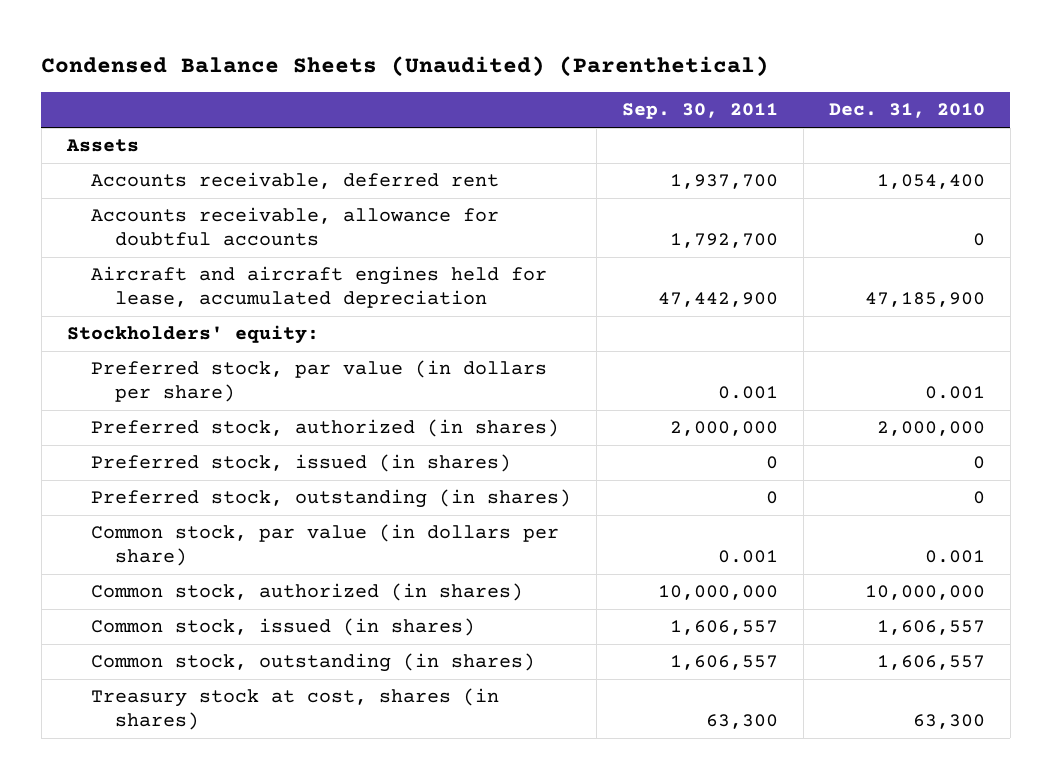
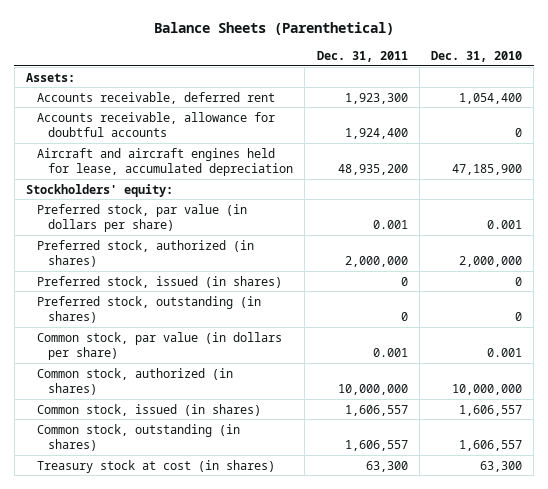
- Condensed Balance Sheets (Unaudited) (Parenthetical)
+ Balance Sheets (Parenthetical)
- | Sep. 30, 2011 | Dec. 31, 2010
+ | Dec. 31, 2011 | Dec. 31, 2010
- Assets
+ Assets:
- Treasury stock at cost, shares (in shares) | 63,300 | 63,300
+ Treasury stock at cost (in shares) | 63,300 | 63,300

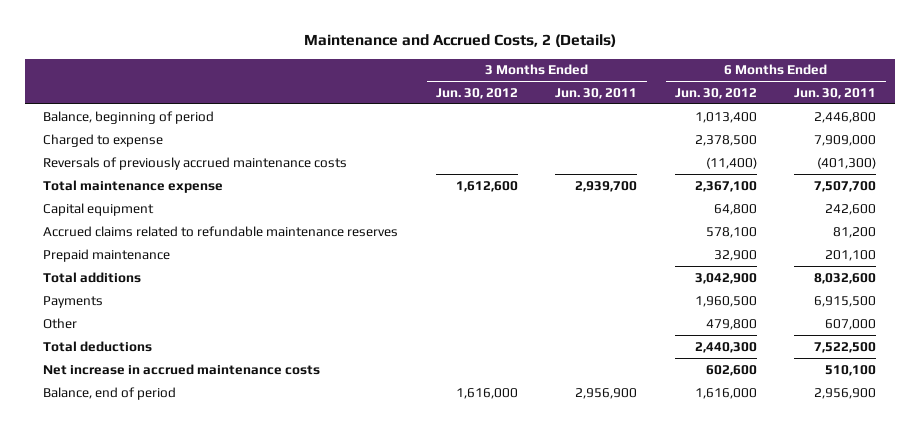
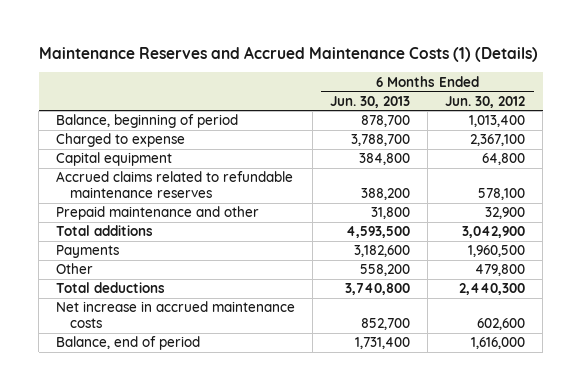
- Maintenance and Accrued Costs, 2 (Details)
+ Maintenance Reserves and Accrued Maintenance Costs (1) (Details)
- | 3 Months Ended Jun. 30, 2012 | 3 Months Ended Jun. 30, 2011 | 6 Months Ended Jun. 30, 2012 | 6 Months Ended Jun. 30, 2011
+ | 6 Months Ended Jun. 30, 2013 | 6 Months Ended Jun. 30, 2012
- Charged to expense | | | 2,378,500 | 7,909,000
- Reversals of previously accrued maintenance costs | | | (11,400) | (401,300)
- Total maintenance expense | 1,612,600 | 2,939,700 | 2,367,100 | 7,507,700
+ Charged to expense | 3,788,700 | 2,367,100
- Prepaid maintenance | | | 32,900 | 201,100
+ Prepaid maintenance and other | 31,800 | 32,900

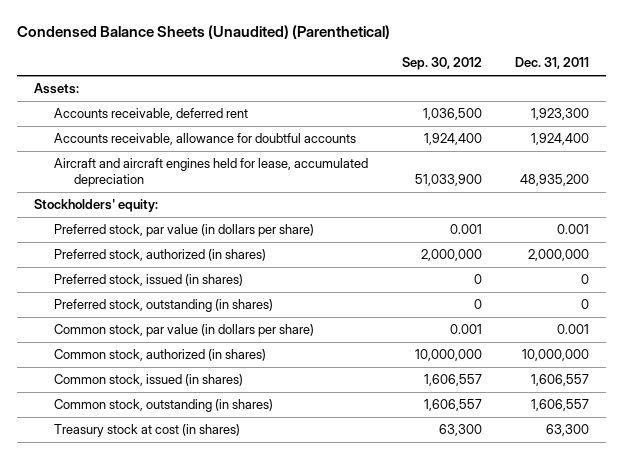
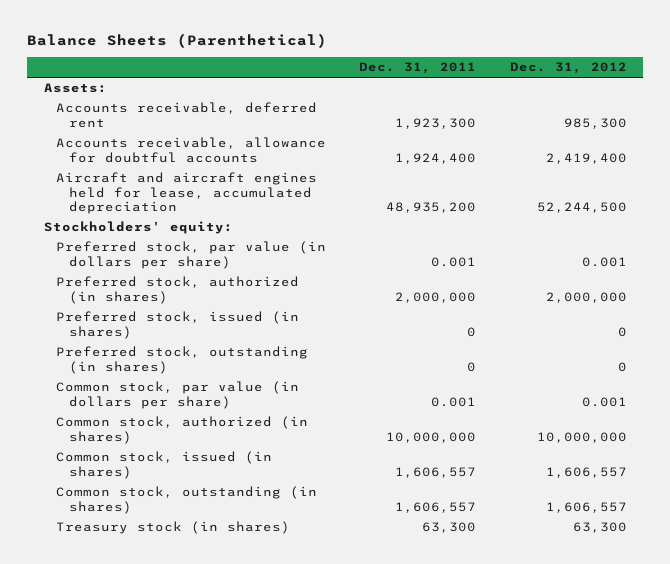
- Condensed Balance Sheets (Unaudited) (Parenthetical)
+ Balance Sheets (Parenthetical)
- | Sep. 30, 2012 | Dec. 31, 2011
+ | Dec. 31, 2011 | Dec. 31, 2012
- Treasury stock at cost (in shares) | 63,300 | 63,300
+ Treasury stock (in shares) | 63,300 | 63,300

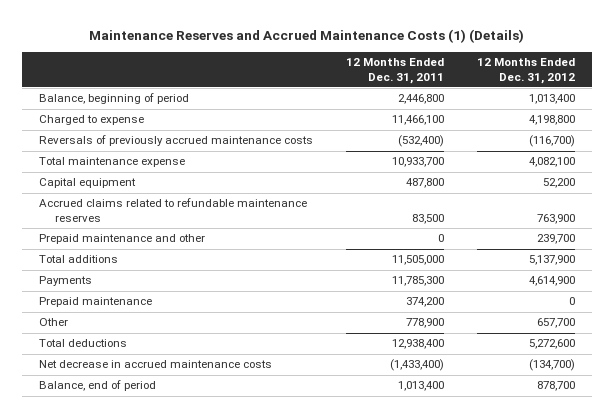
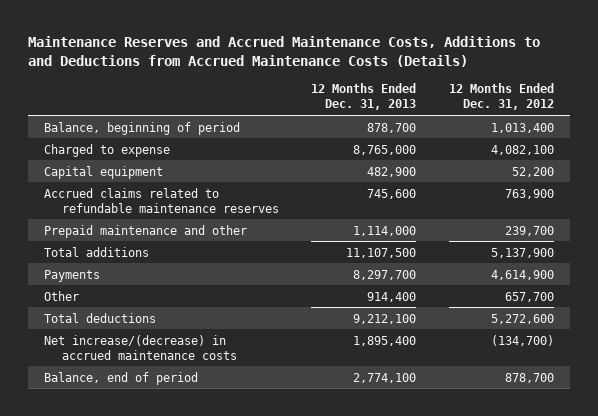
- Maintenance Reserves and Accrued Maintenance Costs (1) (Details)
+ Maintenance Reserves and Accrued Maintenance Costs, Additions to and Deductions from Accrued Maintenance Costs (Details)
- | 12 Months Ended Dec. 31, 2011 | 12 Months Ended Dec. 31, 2012
+ | 12 Months Ended Dec. 31, 2013 | 12 Months Ended Dec. 31, 2012
- Charged to expense | 11,466,100 | 4,198,800
- Reversals of previously accrued maintenance costs | (532,400) | (116,700)
- Total maintenance expense | 10,933,700 | 4,082,100
+ Charged to expense | 8,765,000 | 4,082,100
- Prepaid maintenance | 374,200 | 0
- Net decrease in accrued maintenance costs | (1,433,400) | (134,700)
+ Net increase/(decrease) in accrued maintenance costs | 1,895,400 | (134,700)

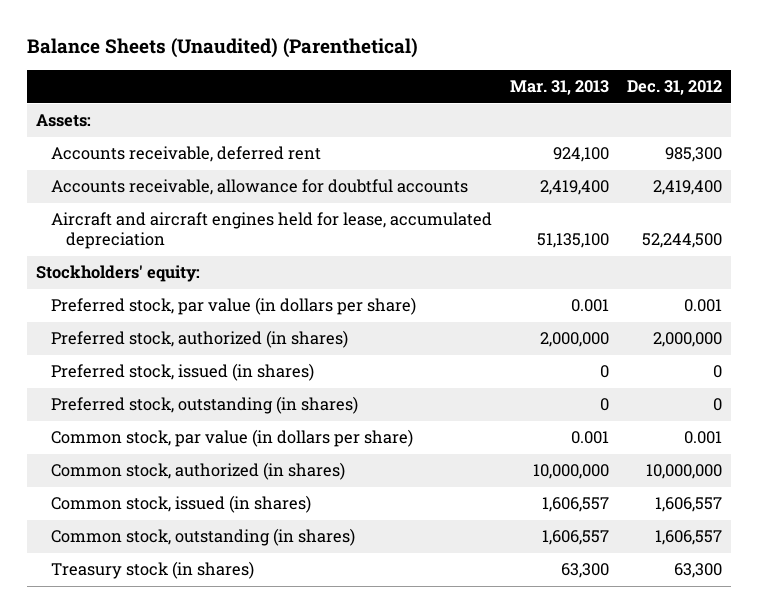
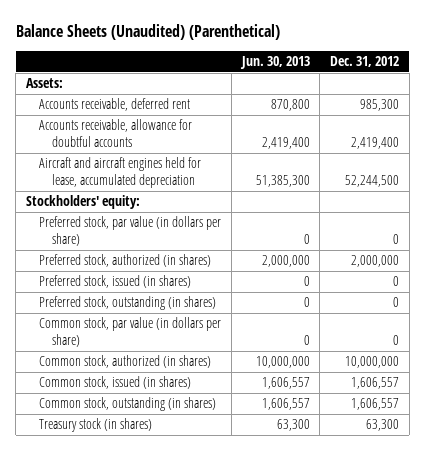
- | Mar. 31, 2013 | Dec. 31, 2012
+ | Jun. 30, 2013 | Dec. 31, 2012
- Preferred stock, par value (in dollars per share) | 0.001 | 0.001
+ Preferred stock, par value (in dollars per share) | 0 | 0
- Common stock, par value (in dollars per share) | 0.001 | 0.001
+ Common stock, par value (in dollars per share) | 0 | 0

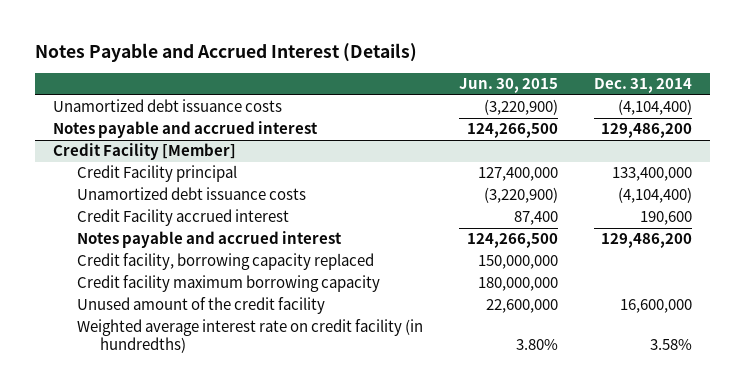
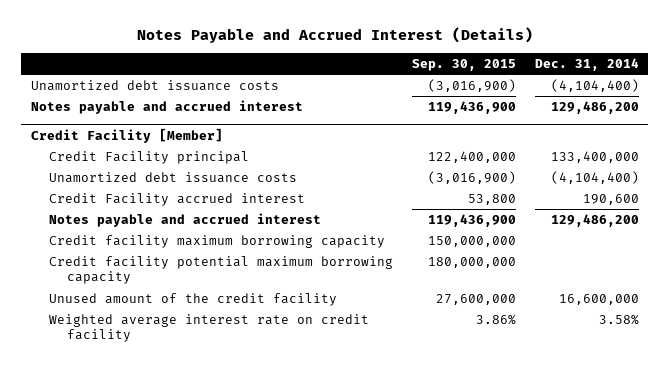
- | Jun. 30, 2015 | Dec. 31, 2014
+ | Sep. 30, 2015 | Dec. 31, 2014
@ Credit Facility [Member]
- Credit facility, borrowing capacity replaced | 150,000,000 |
+ Credit facility potential maximum borrowing capacity | 180,000,000 |
- Weighted average interest rate on credit facility (in hundredths) | 3.80% | 3.58%
+ Weighted average interest rate on credit facility | 3.86% | 3.58%

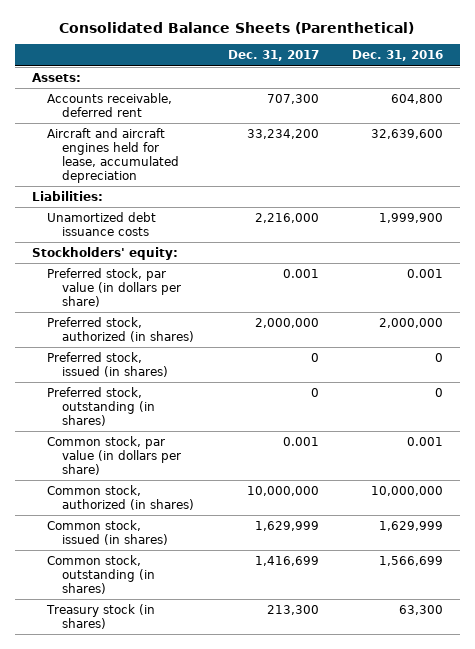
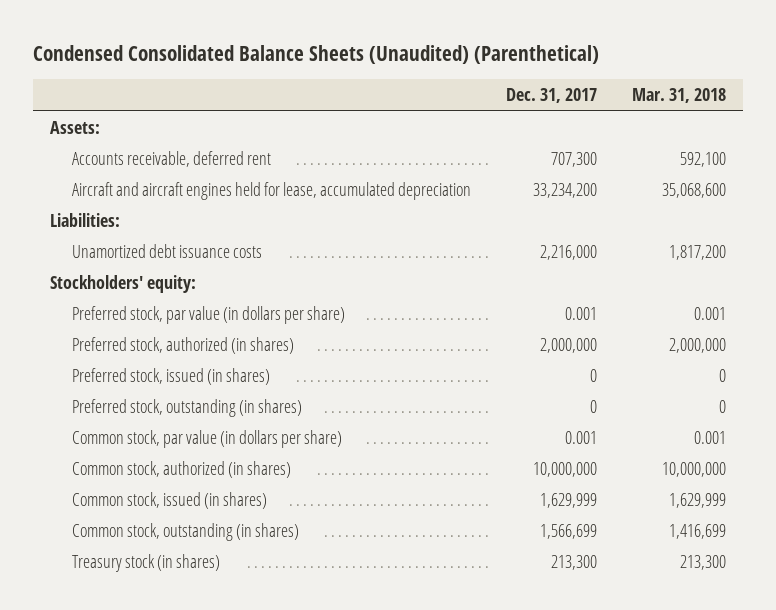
- Consolidated Balance Sheets (Parenthetical)
+ Condensed Consolidated Balance Sheets (Unaudited) (Parenthetical)
- | Dec. 31, 2017 | Dec. 31, 2016
+ | Dec. 31, 2017 | Mar. 31, 2018
- Common stock, outstanding (in shares) | 1,416,699 | 1,566,699
+ Common stock, outstanding (in shares) | 1,566,699 | 1,416,699

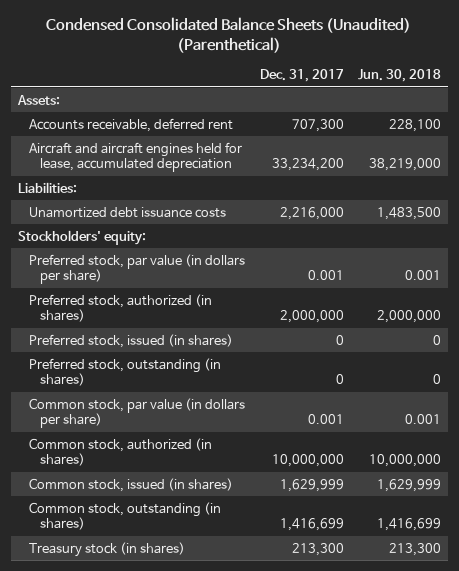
- | Dec. 31, 2017 | Mar. 31, 2018
+ | Dec. 31, 2017 | Jun. 30, 2018
- Common stock, outstanding (in shares) | 1,566,699 | 1,416,699
+ Common stock, outstanding (in shares) | 1,416,699 | 1,416,699

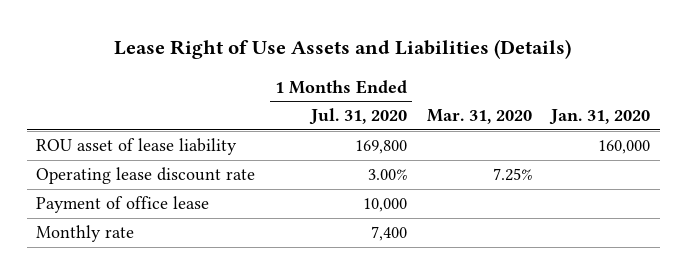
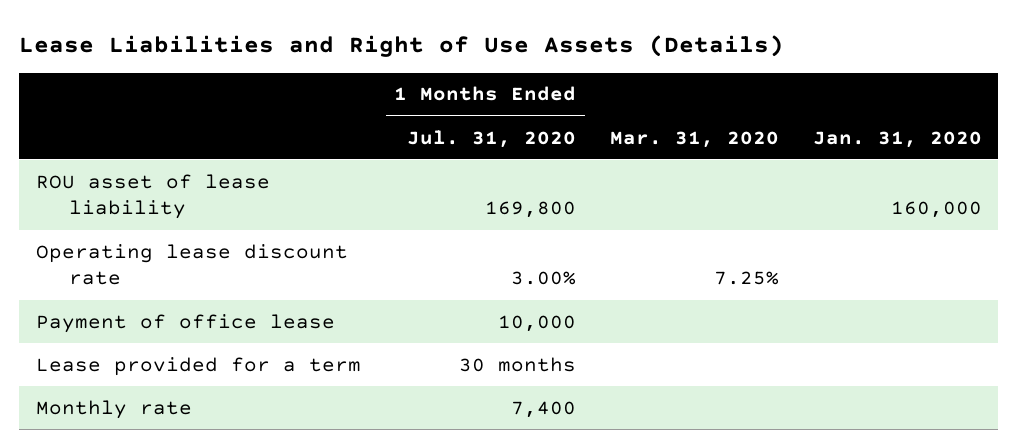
- Lease Right of Use Assets and Liabilities (Details)
+ Lease Liabilities and Right of Use Assets (Details)
+ Lease provided for a term | 30 months | |

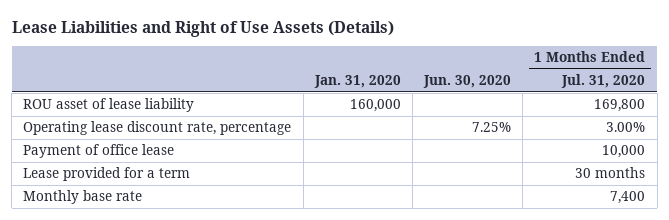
- | 1 Months Ended Jul. 31, 2020 | Mar. 31, 2020 | Jan. 31, 2020
+ | Jan. 31, 2020 | Jun. 30, 2020 | 1 Months Ended Jul. 31, 2020
- Operating lease discount rate | 3.00% | 7.25% |
+ Operating lease discount rate, percentage | | 7.25% | 3.00%
- Monthly rate | 7,400 | |
+ Monthly base rate | | | 7,400

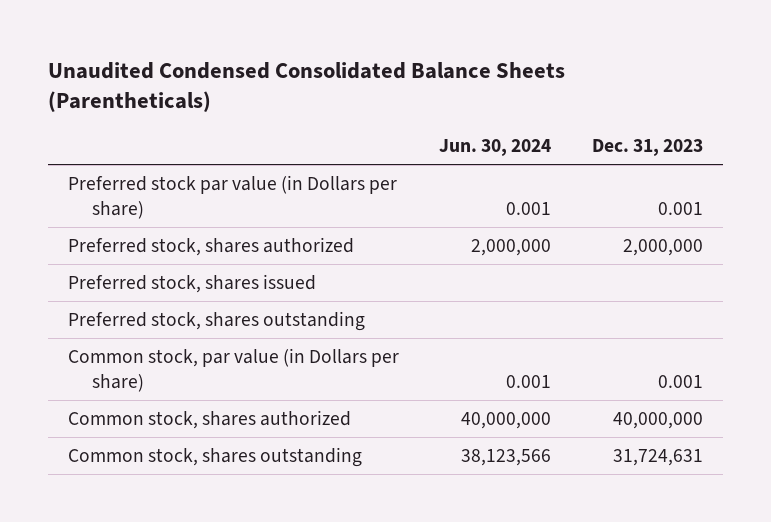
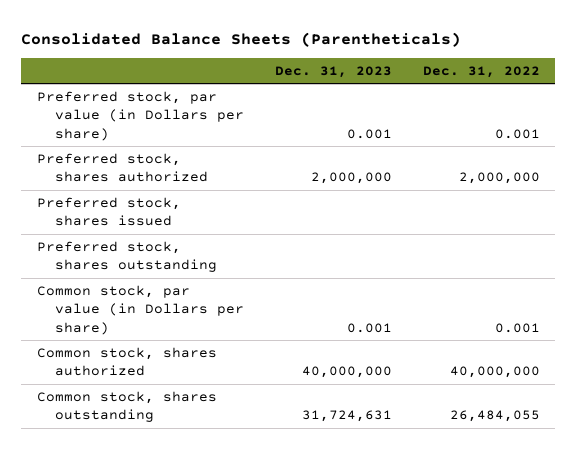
- Unaudited Condensed Consolidated Balance Sheets (Parentheticals)
+ Consolidated Balance Sheets (Parentheticals)
- | Jun. 30, 2024 | Dec. 31, 2023
+ | Dec. 31, 2023 | Dec. 31, 2022
- Preferred stock par value (in Dollars per share) | 0.001 | 0.001
+ Preferred stock, par value (in Dollars per share) | 0.001 | 0.001

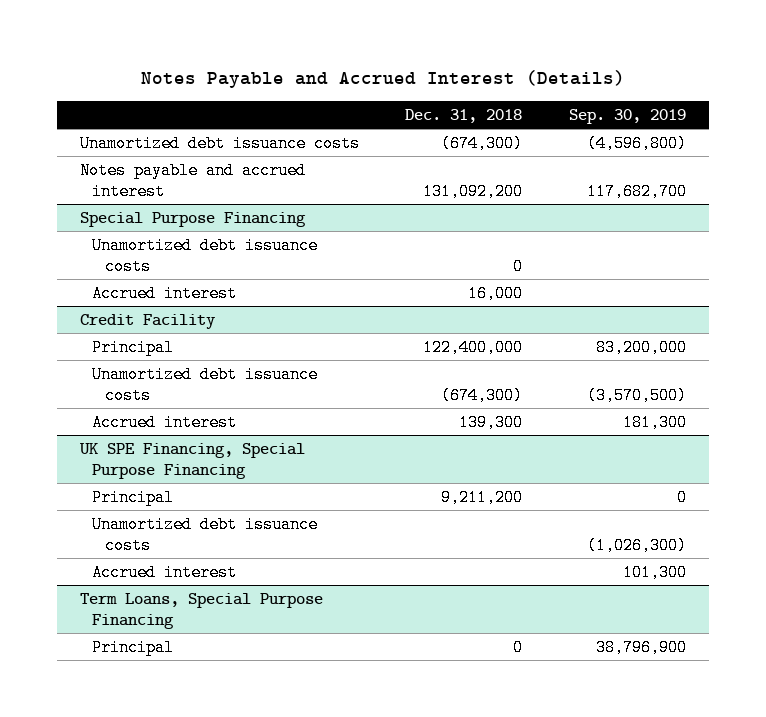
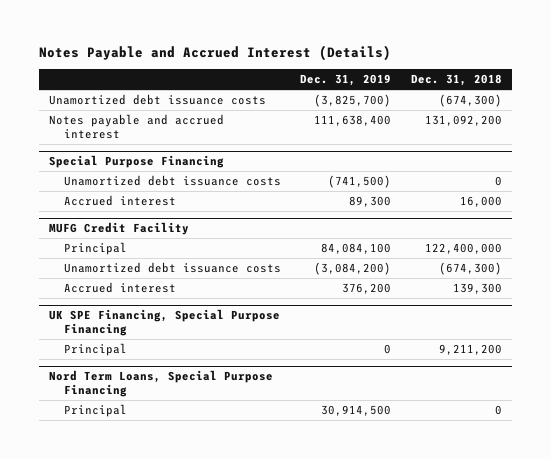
- | Dec. 31, 2018 | Sep. 30, 2019
+ | Dec. 31, 2019 | Dec. 31, 2018
- Credit Facility
+ MUFG Credit Facility
@ UK SPE Financing, Special Purpose Financing
- Unamortized debt issuance costs | | (1,026,300)
- Accrued interest | | 101,300
- Term Loans, Special Purpose Financing
+ Nord Term Loans, Special Purpose Financing

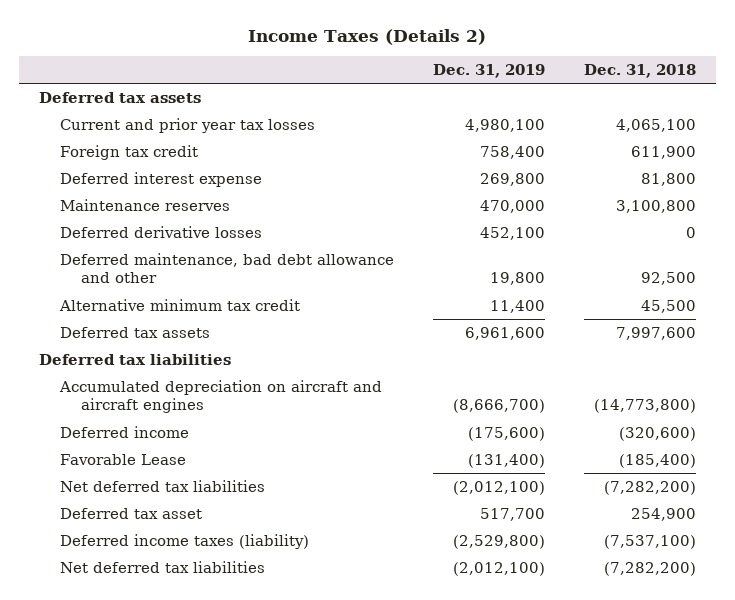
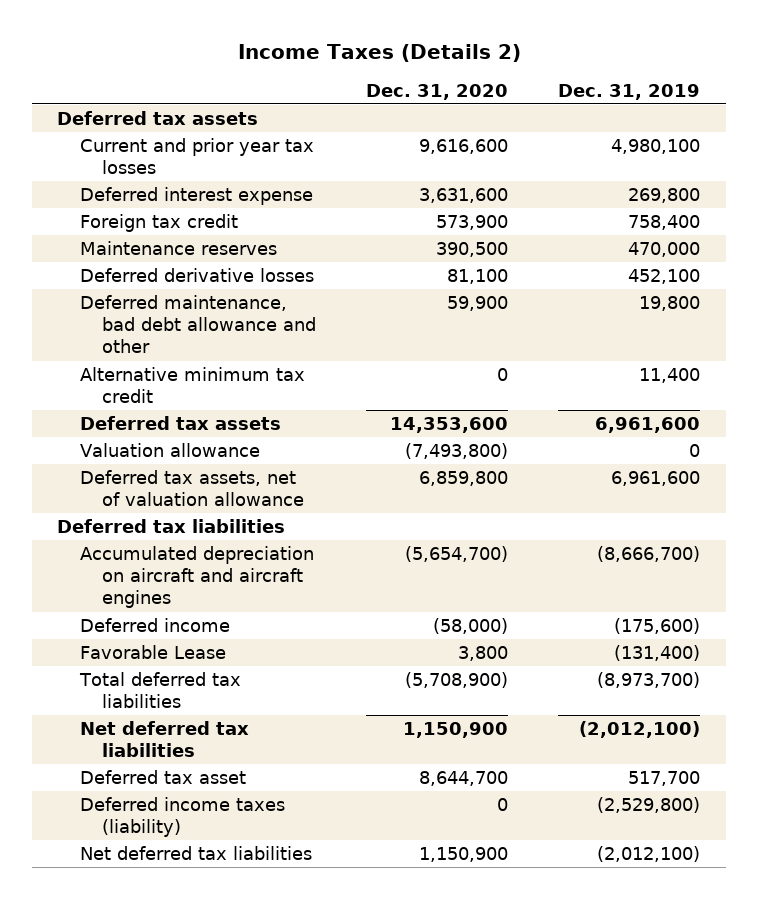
- | Dec. 31, 2019 | Dec. 31, 2018
+ | Dec. 31, 2020 | Dec. 31, 2019
moved down: Foreign tax credit | 573,900 | 758,400
+ Valuation allowance | (7,493,800) | 0
+ Deferred tax assets, net of valuation allowance | 6,859,800 | 6,961,600
+ Total deferred tax liabilities | (5,708,900) | (8,973,700)

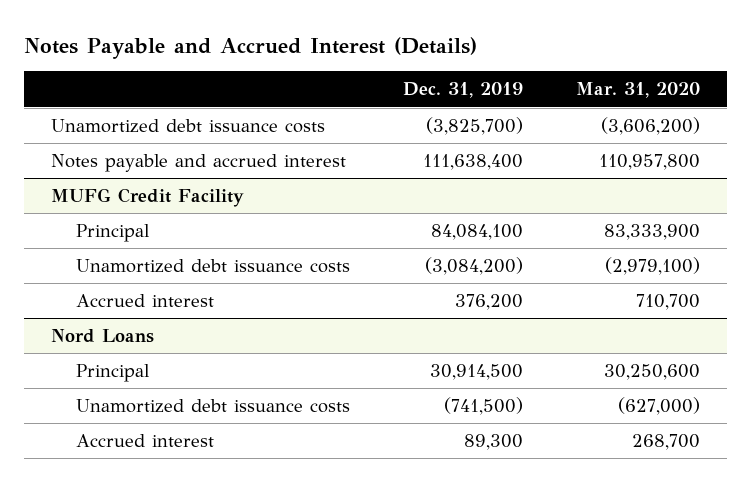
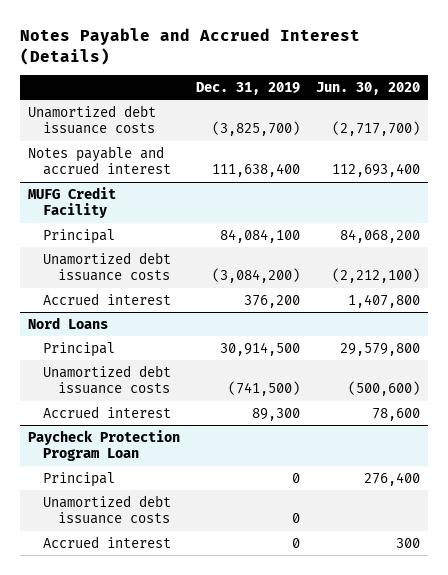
- | Dec. 31, 2019 | Mar. 31, 2020
+ | Dec. 31, 2019 | Jun. 30, 2020
+ Paycheck Protection Program Loan
+ Principal | 0 | 276,400
+ Unamortized debt issuance costs | 0 |
+ Accrued interest | 0 | 300

